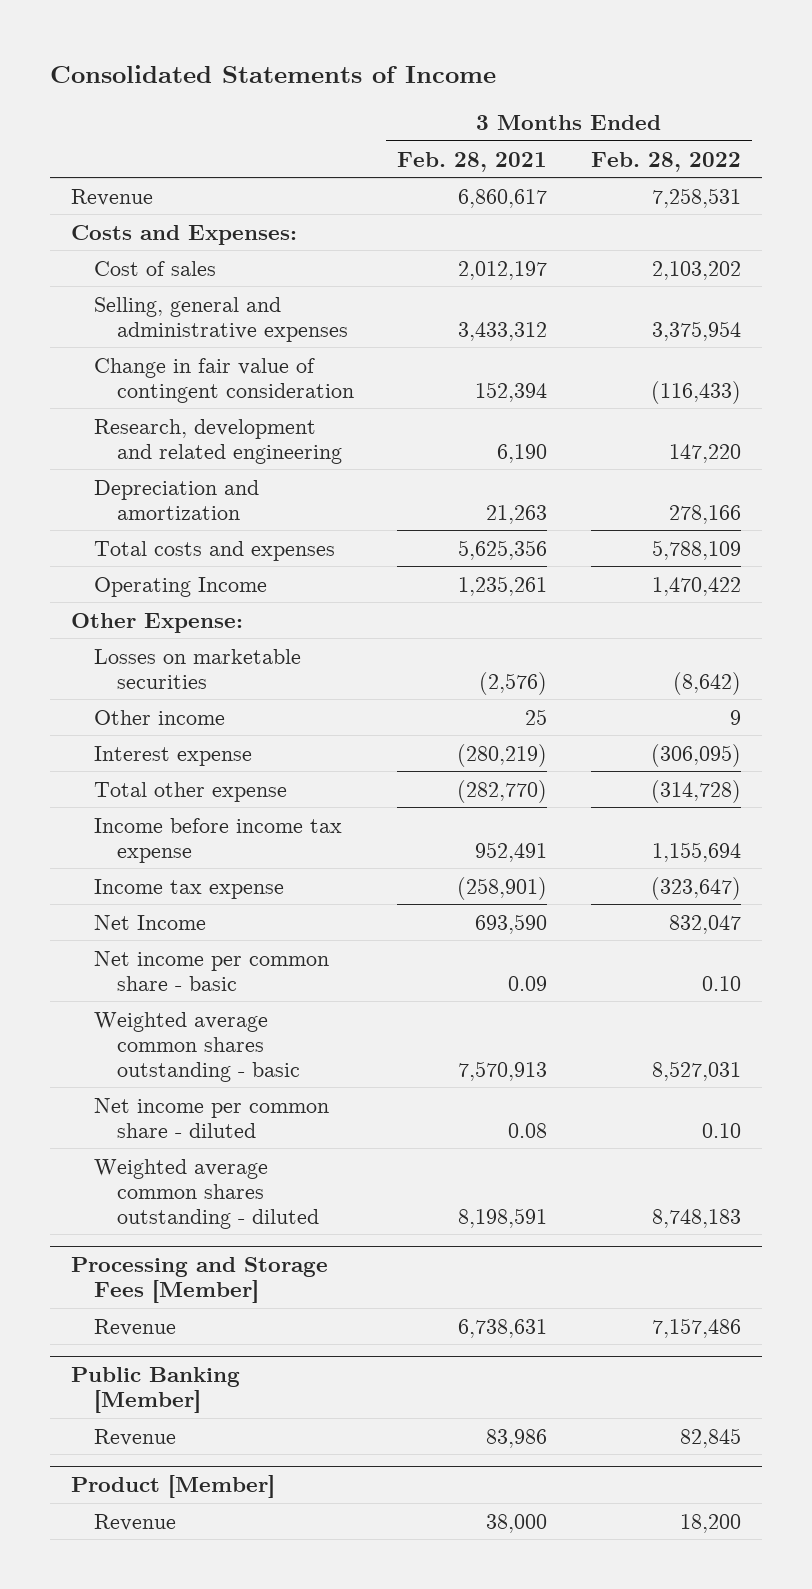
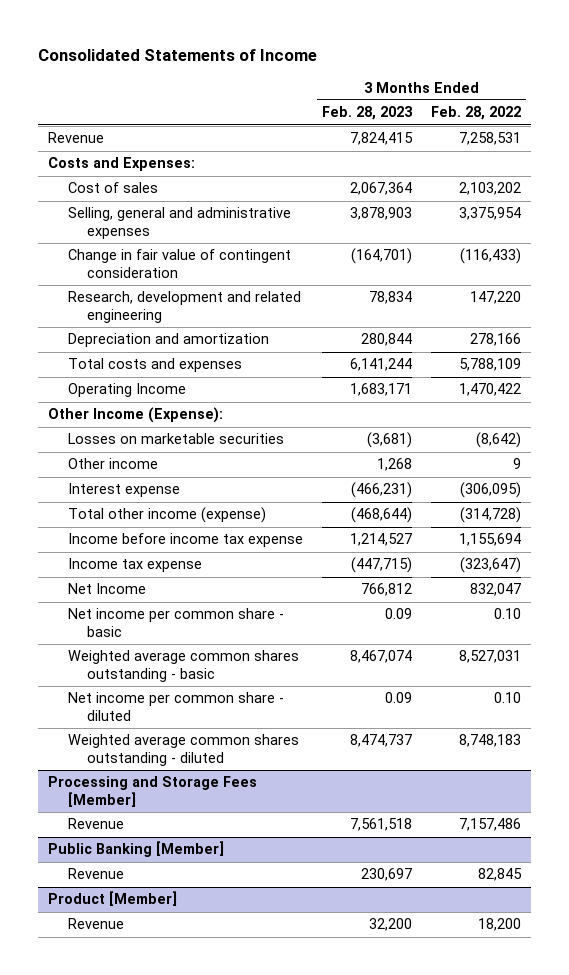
- | 3 Months Ended Feb. 28, 2021 | 3 Months Ended Feb. 28, 2022
+ | 3 Months Ended Feb. 28, 2023 | 3 Months Ended Feb. 28, 2022
- Other Expense:
+ Other Income (Expense):
- Total other expense | (282,770) | (314,728)
+ Total other income (expense) | (468,644) | (314,728)

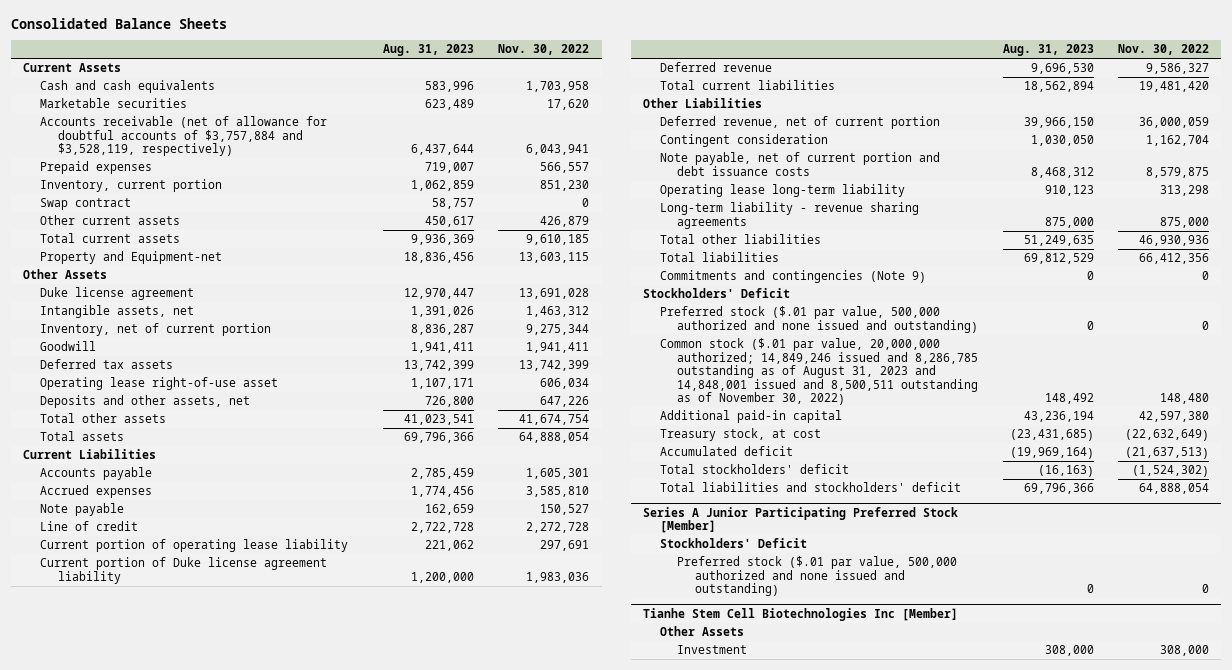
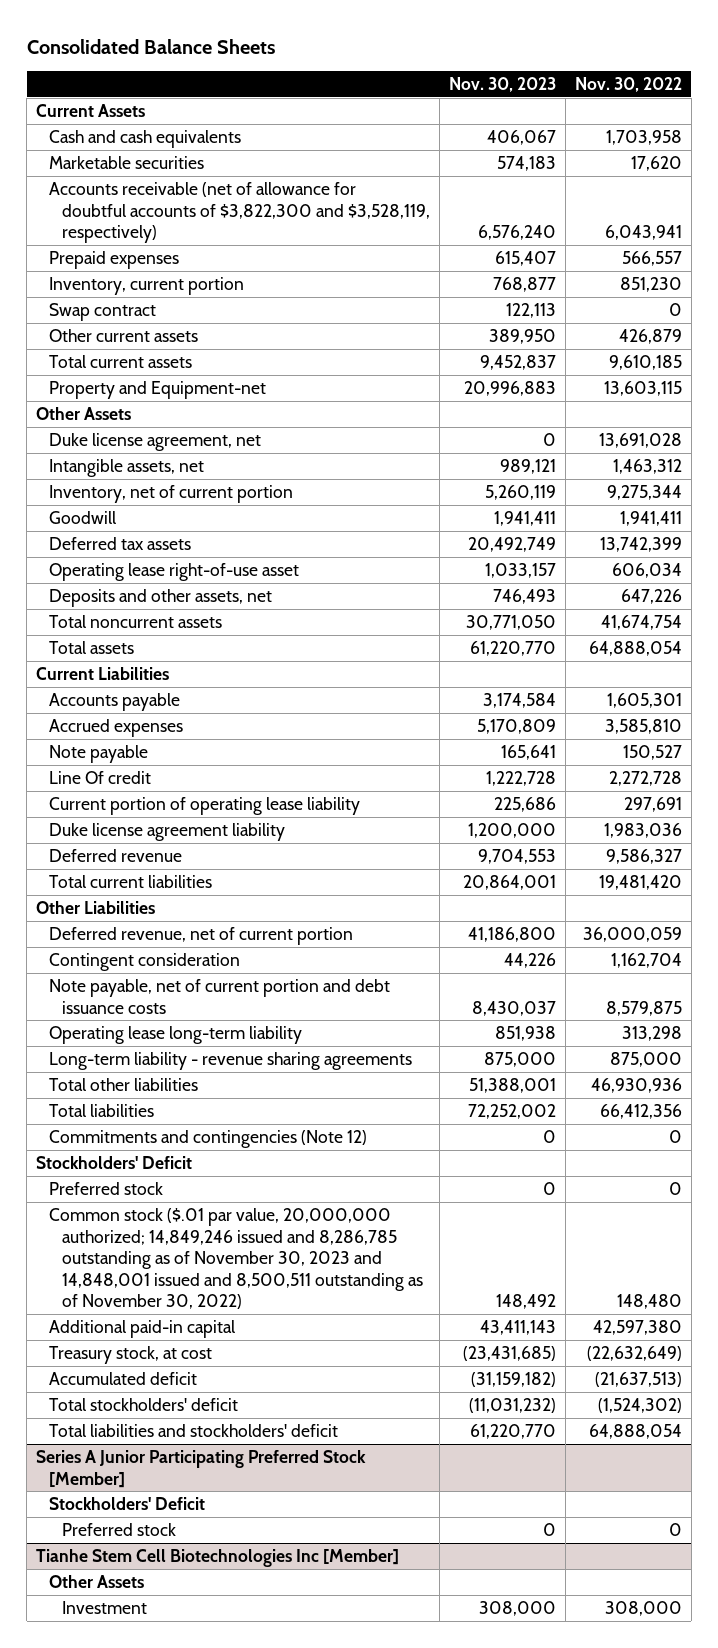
- | Aug. 31, 2023 | Nov. 30, 2022
+ | Nov. 30, 2023 | Nov. 30, 2022
- Accounts receivable (net of allowance for doubtful accounts of $3,757,884 and $3,528,119, respectively) | 6,437,644 | 6,043,941
+ Accounts receivable (net of allowance for doubtful accounts of $3,822,300 and $3,528,119, respectively) | 6,576,240 | 6,043,941
- Duke license agreement | 12,970,447 | 13,691,028
+ Duke license agreement, net | 0 | 13,691,028
- Total other assets | 41,023,541 | 41,674,754
+ Total noncurrent assets | 30,771,050 | 41,674,754
- Line of credit | 2,722,728 | 2,272,728
+ Line Of credit | 1,222,728 | 2,272,728
- Current portion of Duke license agreement liability | 1,200,000 | 1,983,036
+ Duke license agreement liability | 1,200,000 | 1,983,036
- Commitments and contingencies (Note 9) | 0 | 0
+ Commitments and contingencies (Note 12) | 0 | 0
- Preferred stock ($.01 par value, 500,000 authorized and none issued and outstanding) | 0 | 0
- Common stock ($.01 par value, 20,000,000 authorized; 14,849,246 issued and 8,286,785 outstanding as of August 31, 2023 and 14,848,001 issued and 8,500,511 outstanding as of November 30, 2022) | 148,492 | 148,480
+ Preferred stock | 0 | 0
+ Common stock ($.01 par value, 20,000,000 authorized; 14,849,246 issued and 8,286,785 outstanding as of November 30, 2023 and 14,848,001 issued and 8,500,511 outstanding as of November 30, 2022) | 148,492 | 148,480
@ Series A Junior Participating Preferred Stock [Member]
- Preferred stock ($.01 par value, 500,000 authorized and none issued and outstanding) | 0 | 0
+ Preferred stock | 0 | 0

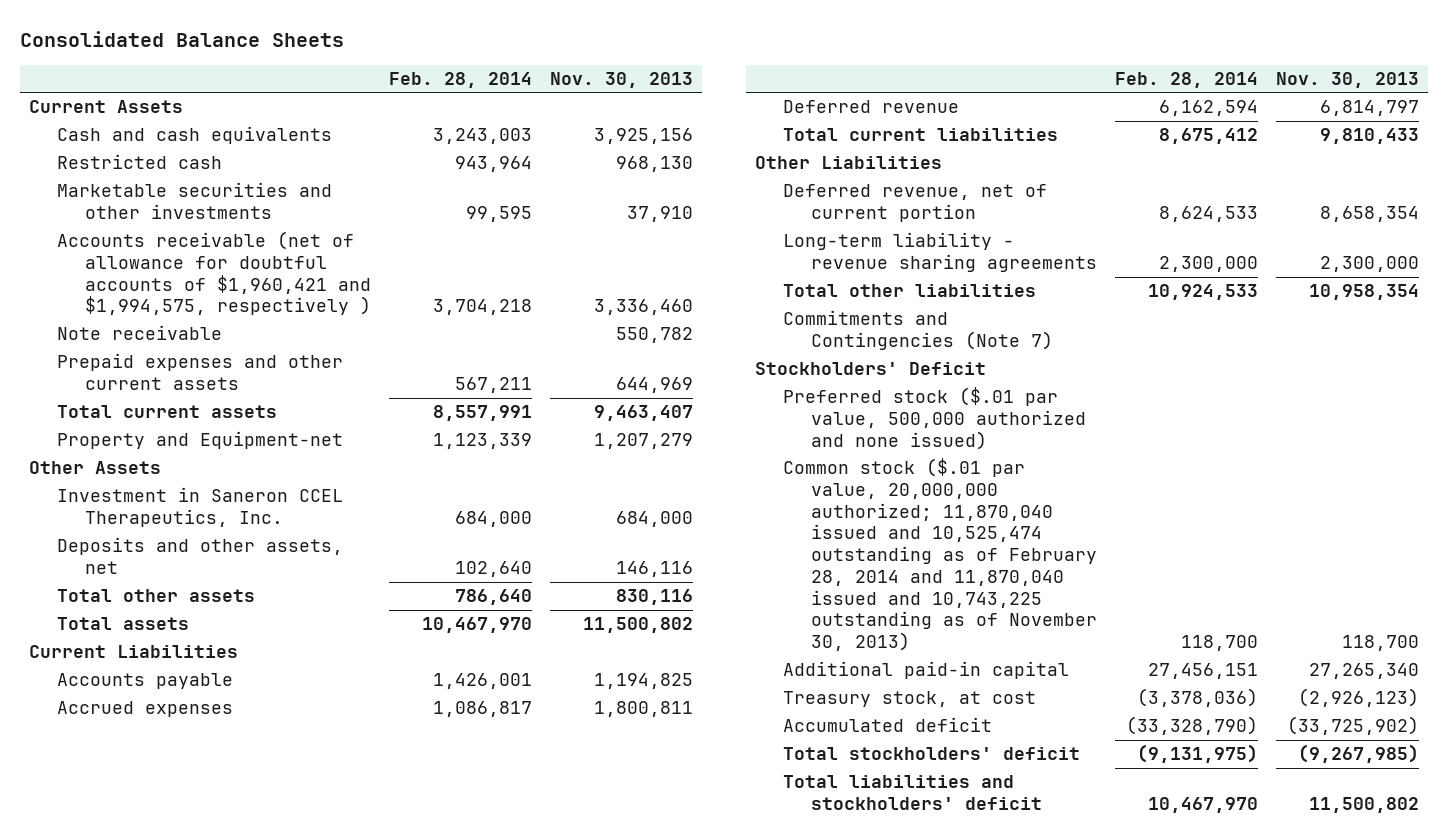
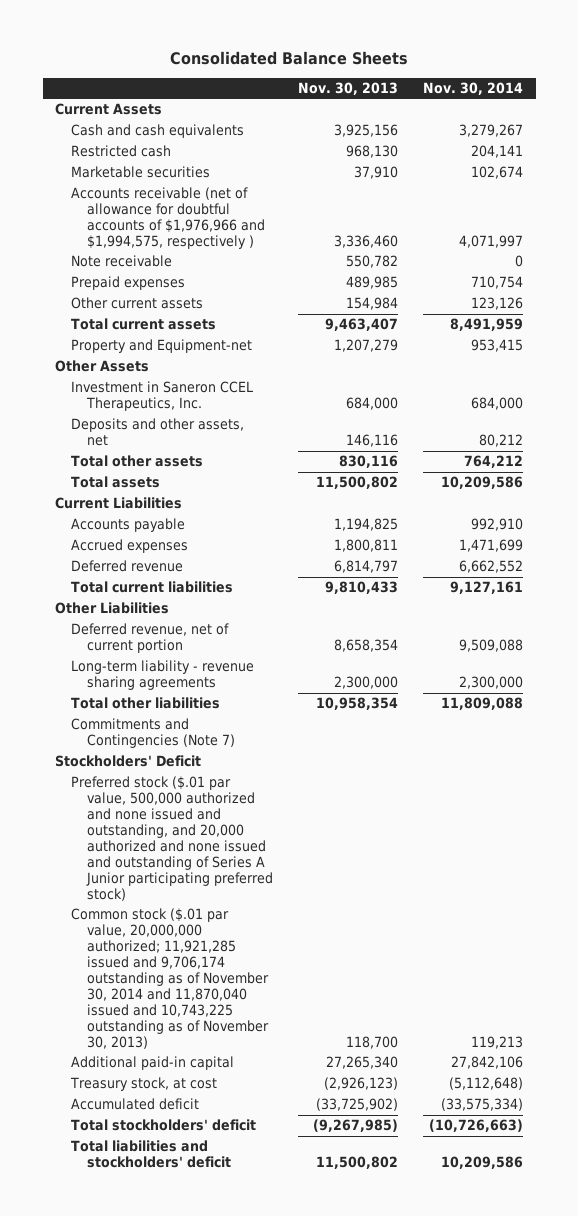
- | Feb. 28, 2014 | Nov. 30, 2013
+ | Nov. 30, 2013 | Nov. 30, 2014
- Marketable securities and other investments | 99,595 | 37,910
- Accounts receivable (net of allowance for doubtful accounts of $1,960,421 and $1,994,575, respectively ) | 3,704,218 | 3,336,460
+ Marketable securities | 37,910 | 102,674
+ Accounts receivable (net of allowance for doubtful accounts of $1,976,966 and $1,994,575, respectively ) | 3,336,460 | 4,071,997
- Prepaid expenses and other current assets | 567,211 | 644,969
+ Prepaid expenses | 489,985 | 710,754
+ Other current assets | 154,984 | 123,126
- Preferred stock ($.01 par value, 500,000 authorized and none issued)
- Common stock ($.01 par value, 20,000,000 authorized; 11,870,040 issued and 10,525,474 outstanding as of February 28, 2014 and 11,870,040 issued and 10,743,225 outstanding as of November 30, 2013) | 118,700 | 118,700
+ Preferred stock ($.01 par value, 500,000 authorized and none issued and outstanding, and 20,000 authorized and none issued and outstanding of Series A Junior participating preferred stock)
+ Common stock ($.01 par value, 20,000,000 authorized; 11,921,285 issued and 9,706,174 outstanding as of November 30, 2014 and 11,870,040 issued and 10,743,225 outstanding as of November 30, 2013) | 118,700 | 119,213

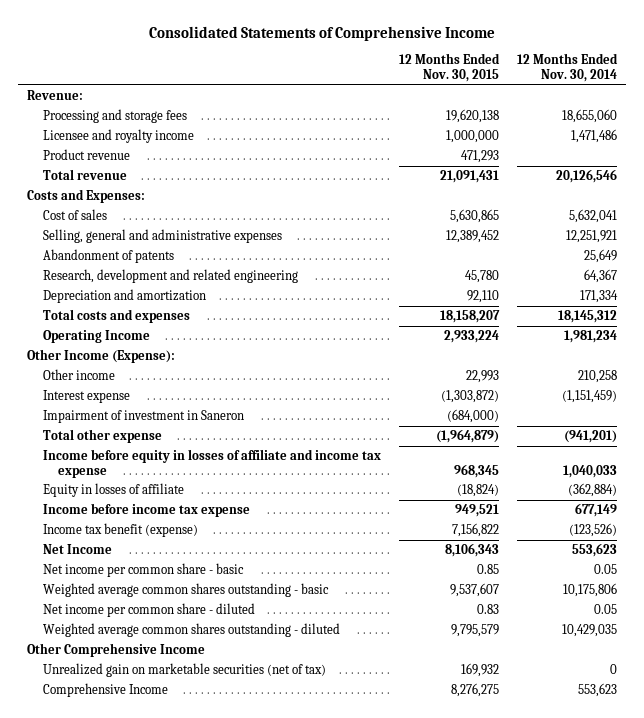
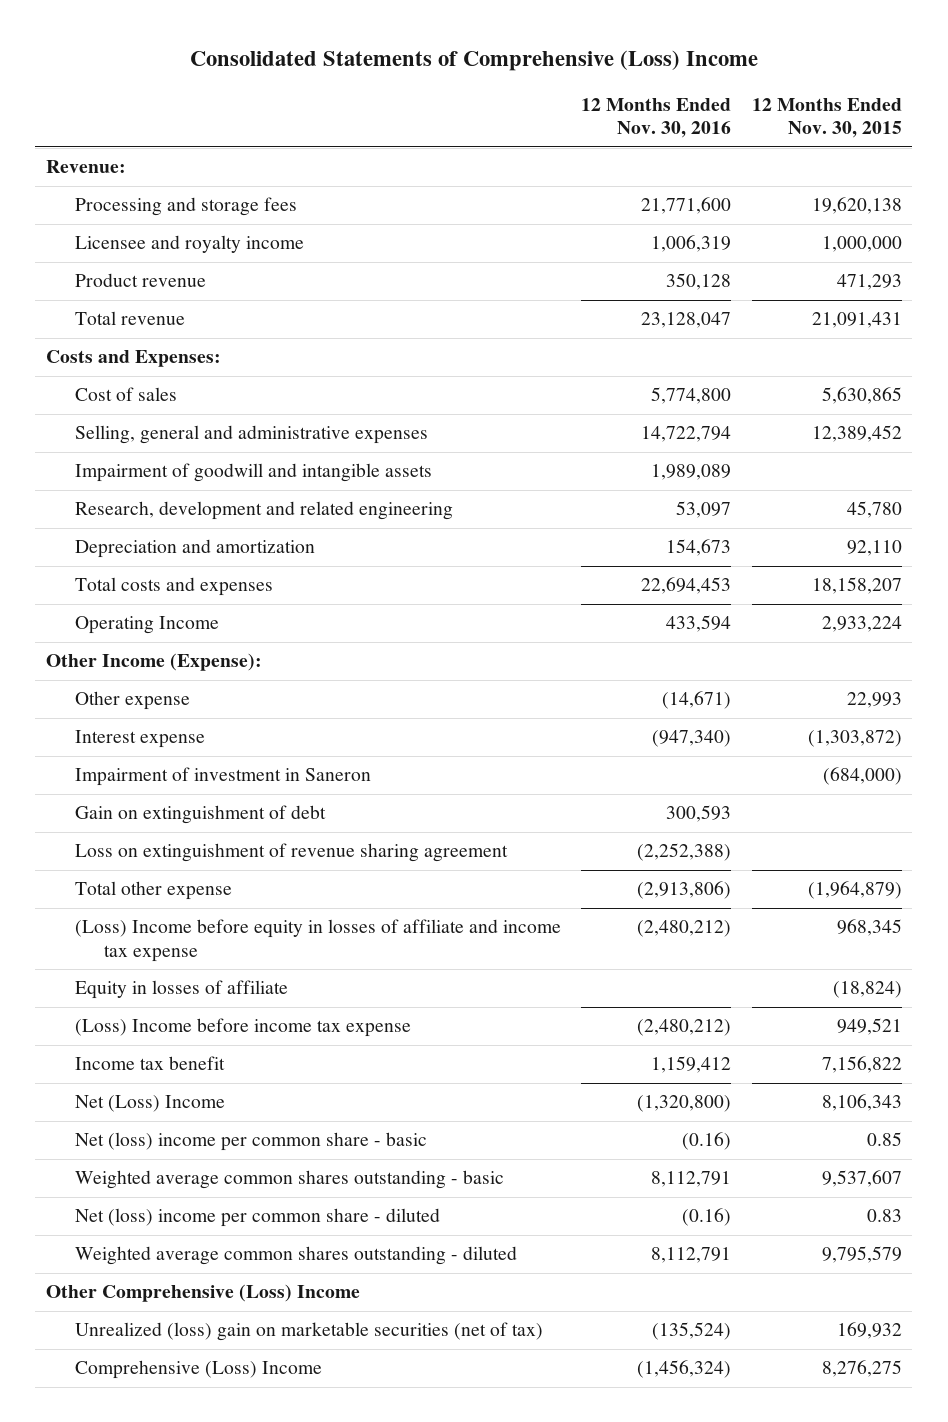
- Consolidated Statements of Comprehensive Income
+ Consolidated Statements of Comprehensive (Loss) Income
- | 12 Months Ended Nov. 30, 2015 | 12 Months Ended Nov. 30, 2014
+ | 12 Months Ended Nov. 30, 2016 | 12 Months Ended Nov. 30, 2015
- Abandonment of patents | | 25,649
+ Impairment of goodwill and intangible assets | 1,989,089 |
- Other income | 22,993 | 210,258
+ Other expense | (14,671) | 22,993
+ Gain on extinguishment of debt | 300,593 |
+ Loss on extinguishment of revenue sharing agreement | (2,252,388) |
- Income before equity in losses of affiliate and income tax expense | 968,345 | 1,040,033
+ (Loss) Income before equity in losses of affiliate and income tax expense | (2,480,212) | 968,345
- Income before income tax expense | 949,521 | 677,149
- Income tax benefit (expense) | 7,156,822 | (123,526)
- Net Income | 8,106,343 | 553,623
- Net income per common share - basic | 0.85 | 0.05
+ (Loss) Income before income tax expense | (2,480,212) | 949,521
+ Income tax benefit | 1,159,412 | 7,156,822
+ Net (Loss) Income | (1,320,800) | 8,106,343
+ Net (loss) income per common share - basic | (0.16) | 0.85
- Net income per common share - diluted | 0.83 | 0.05
+ Net (loss) income per common share - diluted | (0.16) | 0.83
- Other Comprehensive Income
- Unrealized gain on marketable securities (net of tax) | 169,932 | 0
- Comprehensive Income | 8,276,275 | 553,623
+ Other Comprehensive (Loss) Income
+ Unrealized (loss) gain on marketable securities (net of tax) | (135,524) | 169,932
+ Comprehensive (Loss) Income | (1,456,324) | 8,276,275

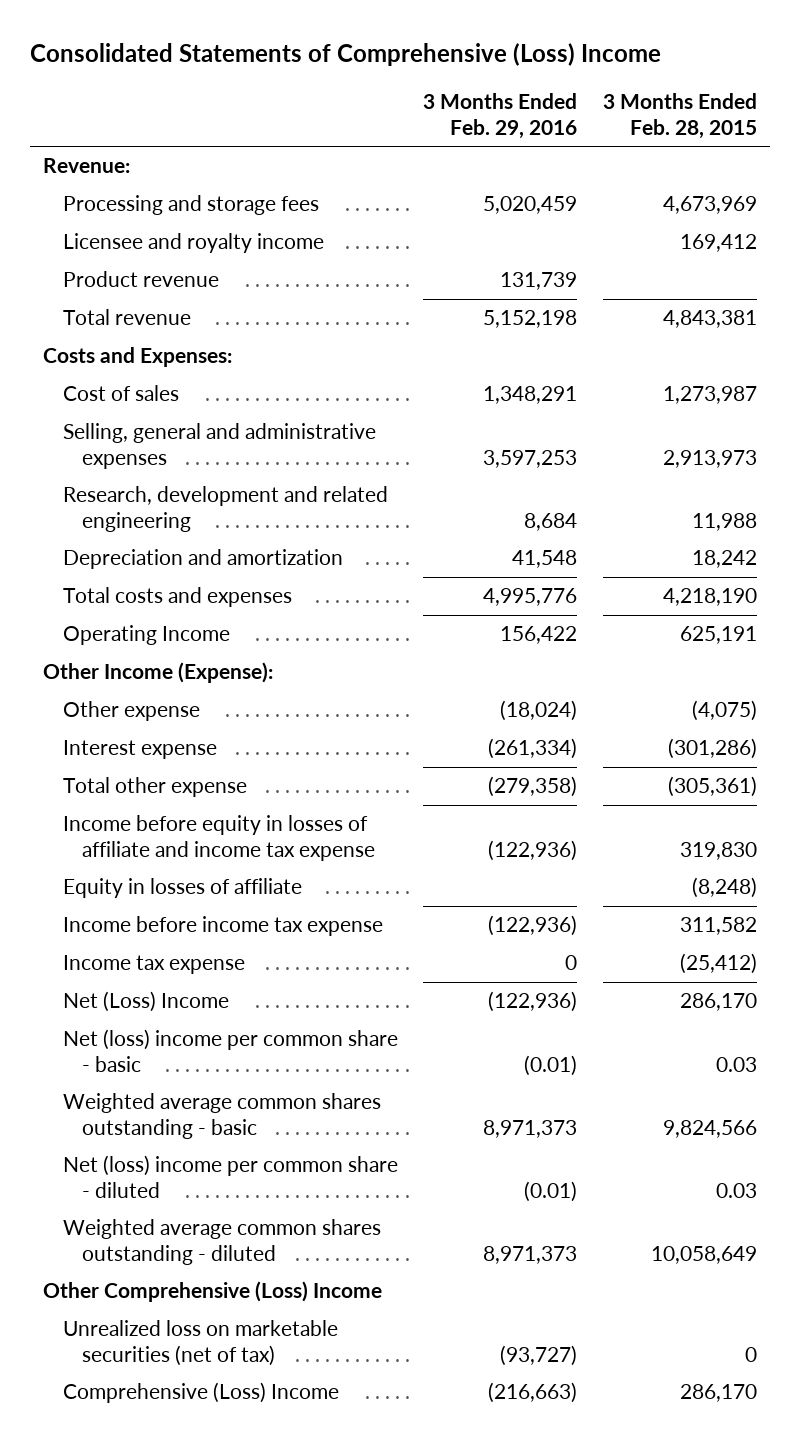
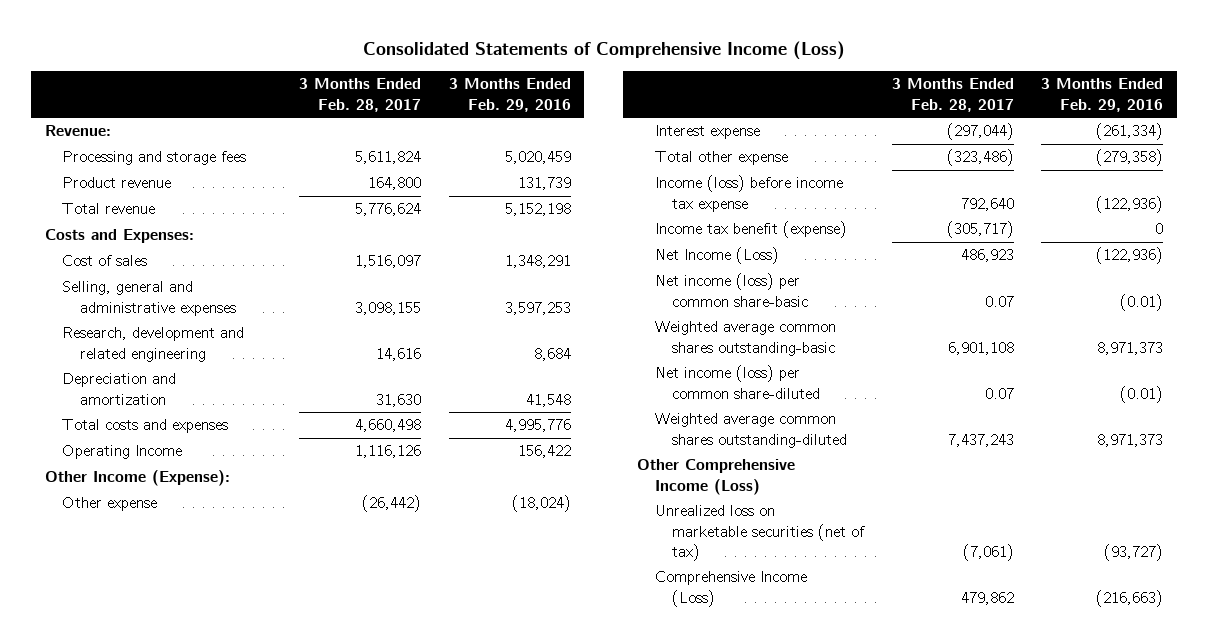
- Consolidated Statements of Comprehensive (Loss) Income
+ Consolidated Statements of Comprehensive Income (Loss)
- | 3 Months Ended Feb. 29, 2016 | 3 Months Ended Feb. 28, 2015
+ | 3 Months Ended Feb. 28, 2017 | 3 Months Ended Feb. 29, 2016
- Licensee and royalty income | | 169,412
- Income before equity in losses of affiliate and income tax expense | (122,936) | 319,830
- Equity in losses of affiliate | | (8,248)
- Income before income tax expense | (122,936) | 311,582
- Income tax expense | 0 | (25,412)
- Net (Loss) Income | (122,936) | 286,170
- Net (loss) income per common share - basic | (0.01) | 0.03
- Weighted average common shares outstanding - basic | 8,971,373 | 9,824,566
- Net (loss) income per common share - diluted | (0.01) | 0.03
- Weighted average common shares outstanding - diluted | 8,971,373 | 10,058,649
- Other Comprehensive (Loss) Income
+ Income (loss) before income tax expense | 792,640 | (122,936)
+ Income tax benefit (expense) | (305,717) | 0
+ Net Income (Loss) | 486,923 | (122,936)
+ Net income (loss) per common share-basic | 0.07 | (0.01)
+ Weighted average common shares outstanding-basic | 6,901,108 | 8,971,373
+ Net income (loss) per common share-diluted | 0.07 | (0.01)
+ Weighted average common shares outstanding-diluted | 7,437,243 | 8,971,373
+ Other Comprehensive Income (Loss)
- Comprehensive (Loss) Income | (216,663) | 286,170
+ Comprehensive Income (Loss) | 479,862 | (216,663)

